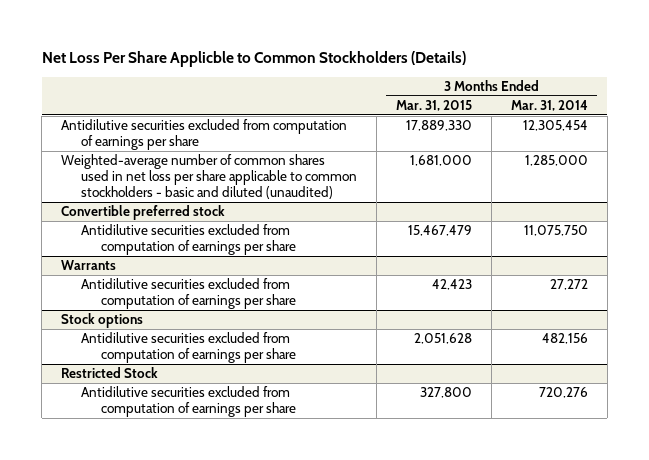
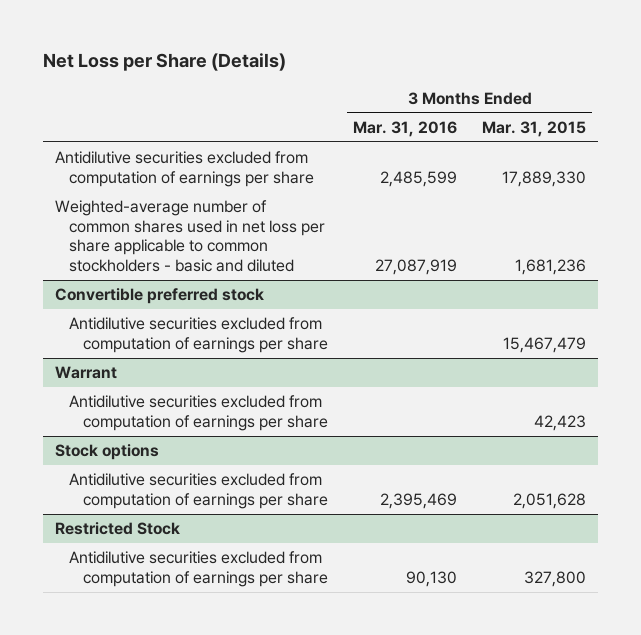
- Net Loss Per Share Applicble to Common Stockholders (Details)
+ Net Loss per Share (Details)
- | 3 Months Ended Mar. 31, 2015 | 3 Months Ended Mar. 31, 2014
+ | 3 Months Ended Mar. 31, 2016 | 3 Months Ended Mar. 31, 2015
- Weighted-average number of common shares used in net loss per share applicable to common stockholders - basic and diluted (unaudited) | 1,681,000 | 1,285,000
+ Weighted-average number of common shares used in net loss per share applicable to common stockholders - basic and diluted | 27,087,919 | 1,681,236
- Warrants
+ Warrant

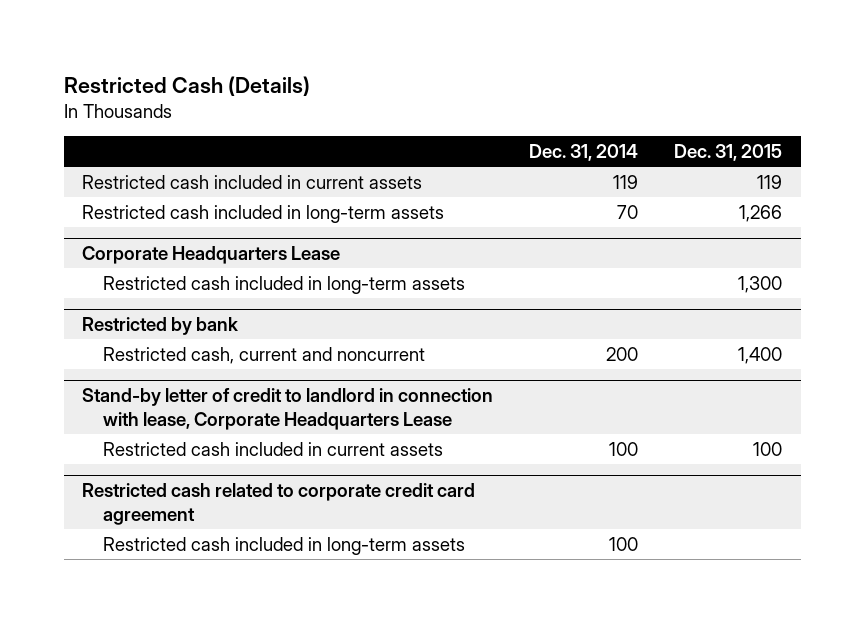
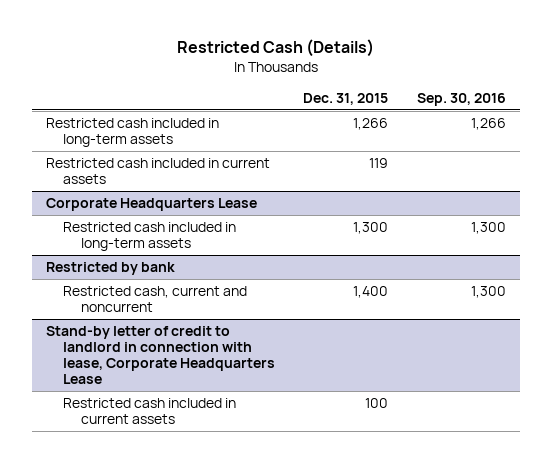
- | Dec. 31, 2014 | Dec. 31, 2015
+ | Dec. 31, 2015 | Sep. 30, 2016
moved down: Restricted cash included in current assets | 119 |
- Restricted cash related to corporate credit card agreement
- Restricted cash included in long-term assets | 100 |

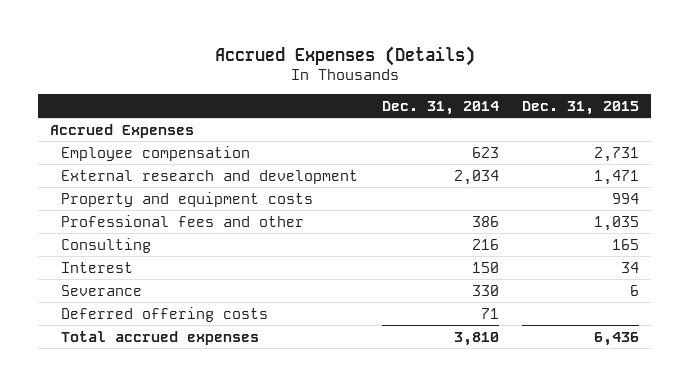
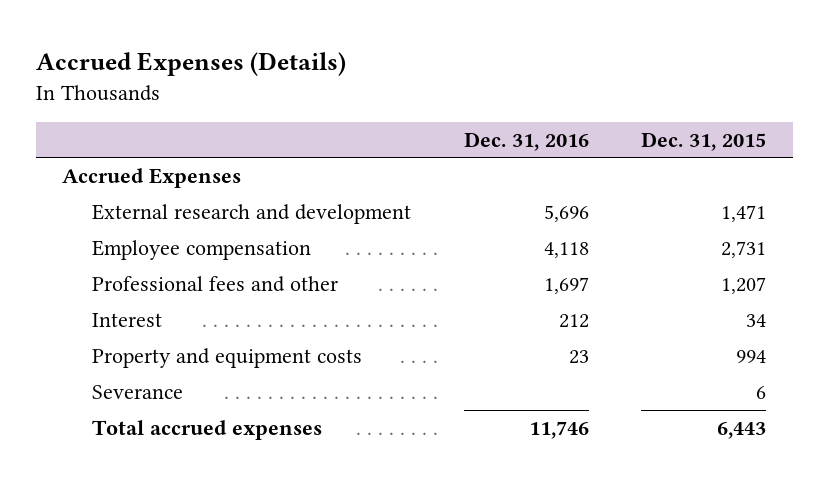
- | Dec. 31, 2014 | Dec. 31, 2015
+ | Dec. 31, 2016 | Dec. 31, 2015
- Professional fees and other | 386 | 1,035
- Consulting | 216 | 165
moved down: Employee compensation | 4,118 | 2,731
+ Professional fees and other | 1,697 | 1,207
moved down: Property and equipment costs | 23 | 994
- Deferred offering costs | 71 |
- Total accrued expenses | 3,810 | 6,436
+ Total accrued expenses | 11,746 | 6,443

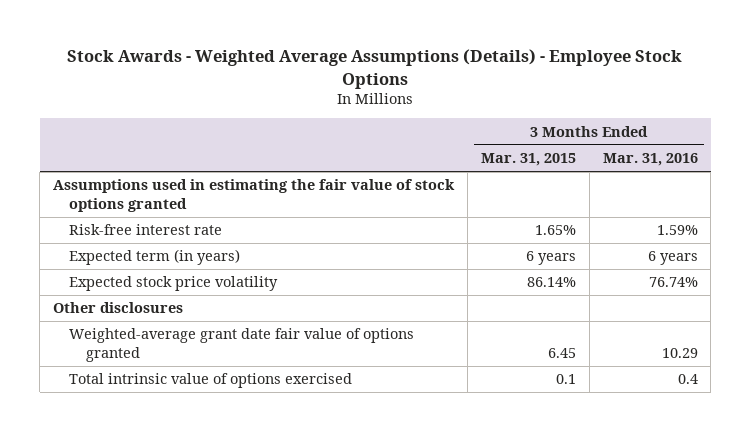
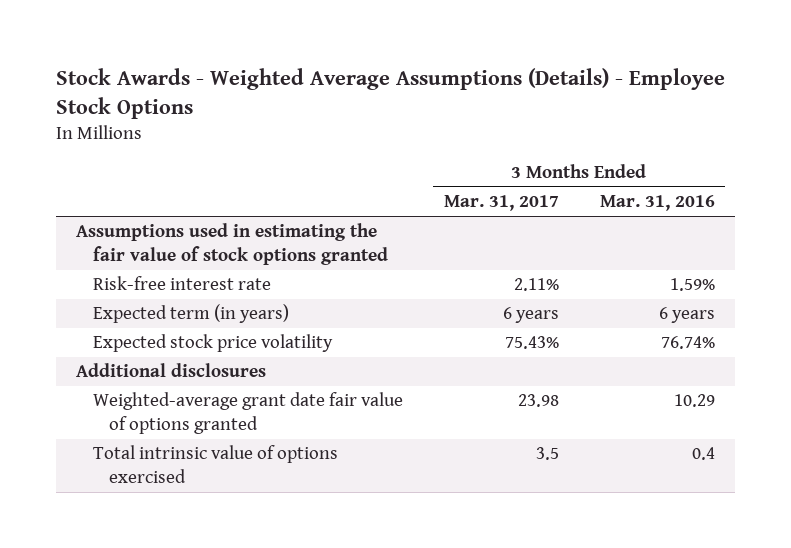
- | 3 Months Ended Mar. 31, 2015 | 3 Months Ended Mar. 31, 2016
+ | 3 Months Ended Mar. 31, 2017 | 3 Months Ended Mar. 31, 2016
- Other disclosures
+ Additional disclosures

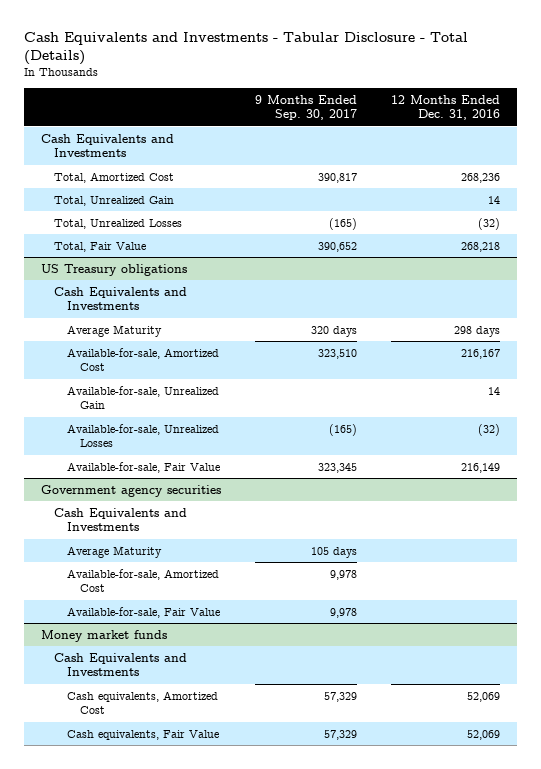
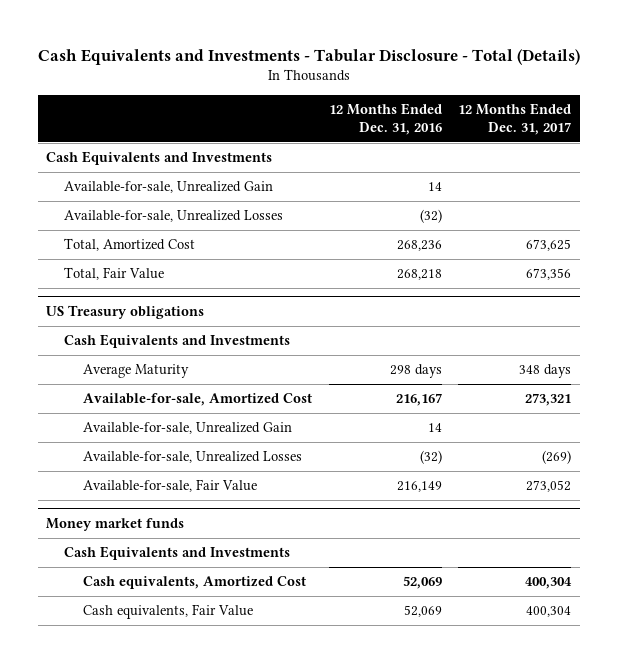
- | 9 Months Ended Sep. 30, 2017 | 12 Months Ended Dec. 31, 2016
+ | 12 Months Ended Dec. 31, 2016 | 12 Months Ended Dec. 31, 2017
+ Available-for-sale, Unrealized Gain | 14 |
+ Available-for-sale, Unrealized Losses | (32) |
- Total, Unrealized Gain | | 14
- Total, Unrealized Losses | (165) | (32)
- Government agency securities
- Cash Equivalents and Investments
- Average Maturity | 105 days |
- Available-for-sale, Amortized Cost | 9,978 |
- Available-for-sale, Fair Value | 9,978 |

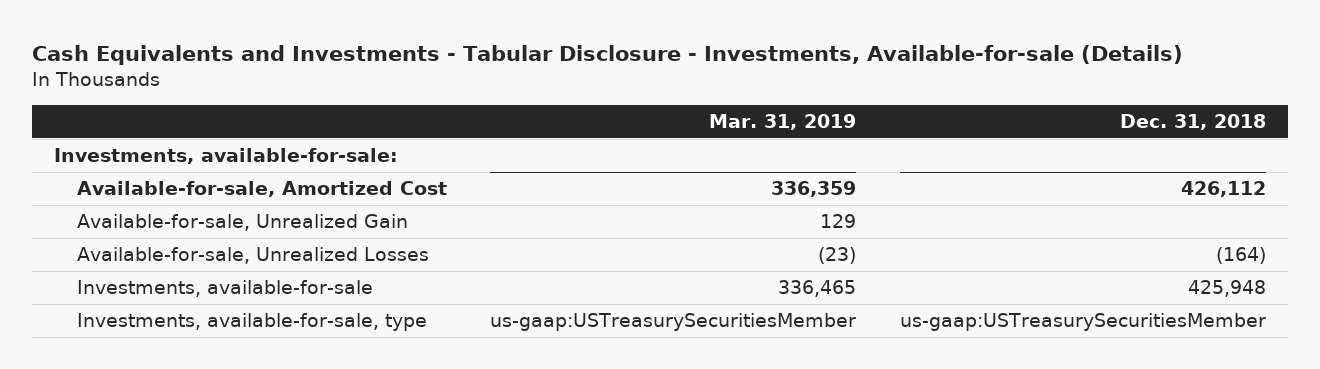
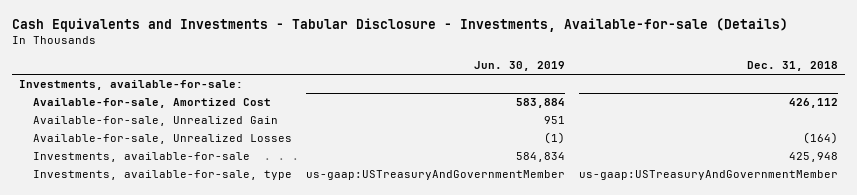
- | Mar. 31, 2019 | Dec. 31, 2018
+ | Jun. 30, 2019 | Dec. 31, 2018
- Investments, available-for-sale, type | us-gaap:USTreasurySecuritiesMember | us-gaap:USTreasurySecuritiesMember
+ Investments, available-for-sale, type | us-gaap:USTreasuryAndGovernmentMember | us-gaap:USTreasuryAndGovernmentMember

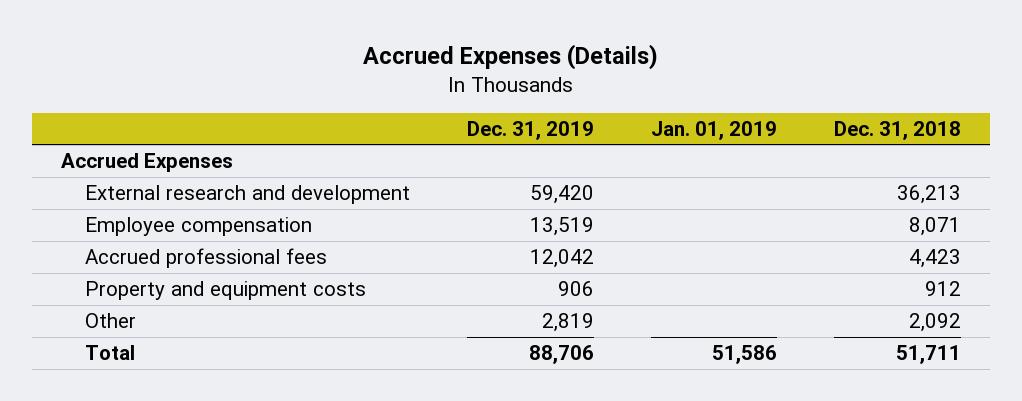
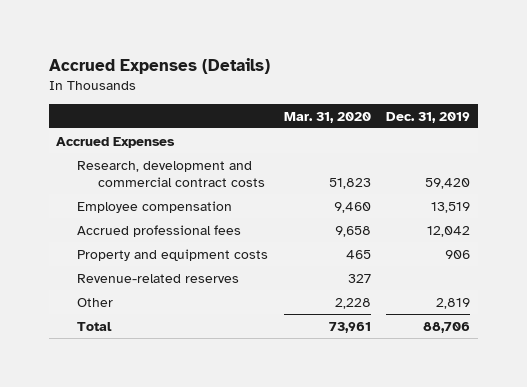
- | Dec. 31, 2019 | Jan. 01, 2019 | Dec. 31, 2018
+ | Mar. 31, 2020 | Dec. 31, 2019
- External research and development | 59,420 | | 36,213
+ Research, development and commercial contract costs | 51,823 | 59,420
+ Revenue-related reserves | 327 |

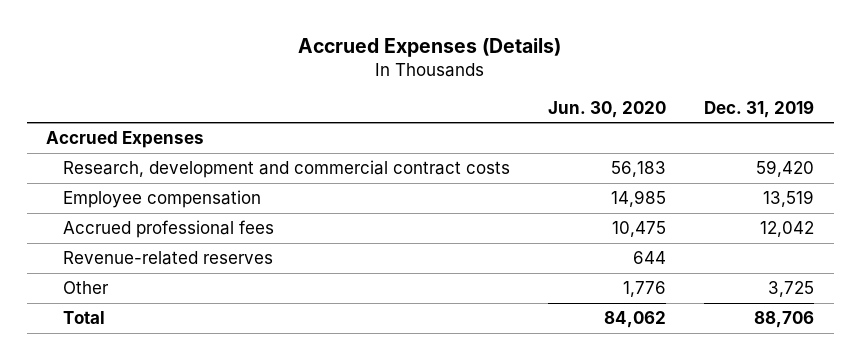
- | Mar. 31, 2020 | Dec. 31, 2019
+ | Jun. 30, 2020 | Dec. 31, 2019
- Property and equipment costs | 465 | 906
- Other | 2,228 | 2,819
+ Other | 1,776 | 3,725

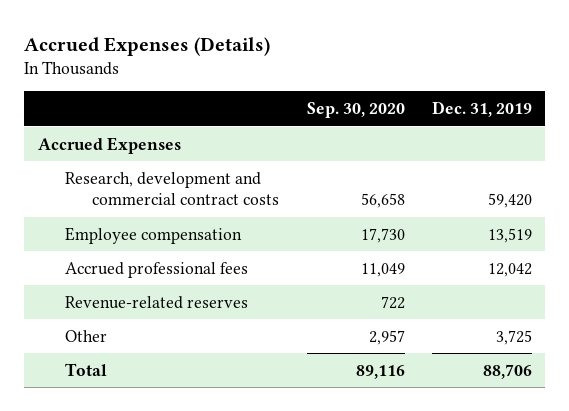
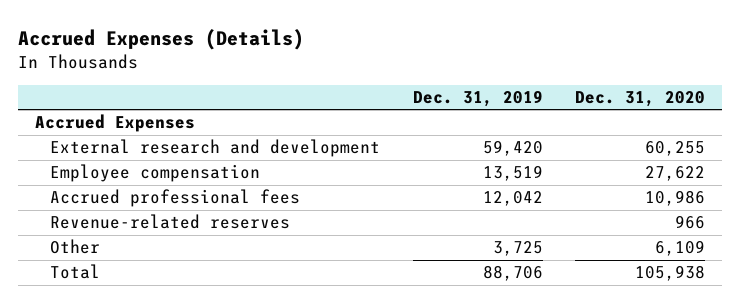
- | Sep. 30, 2020 | Dec. 31, 2019
+ | Dec. 31, 2019 | Dec. 31, 2020
- Research, development and commercial contract costs | 56,658 | 59,420
+ External research and development | 59,420 | 60,255

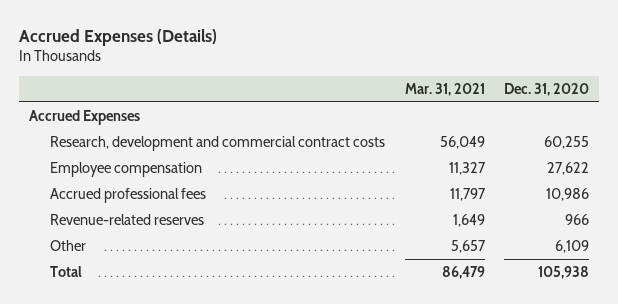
- | Dec. 31, 2019 | Dec. 31, 2020
+ | Mar. 31, 2021 | Dec. 31, 2020
- External research and development | 59,420 | 60,255
+ Research, development and commercial contract costs | 56,049 | 60,255

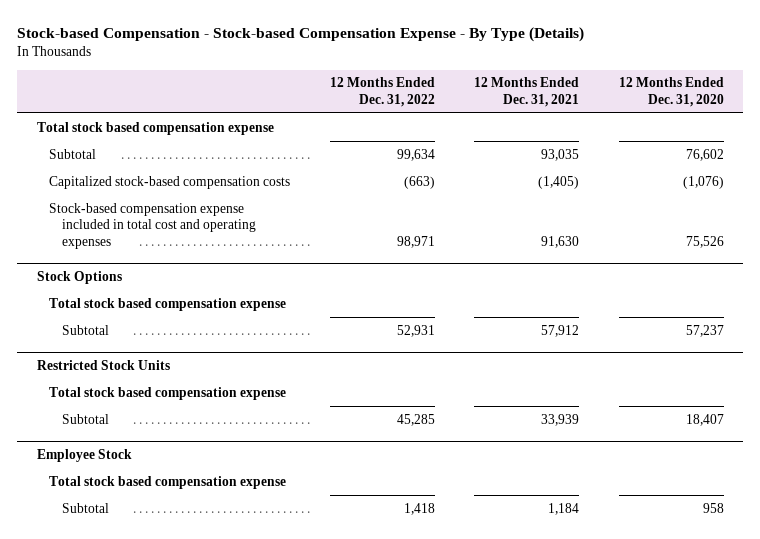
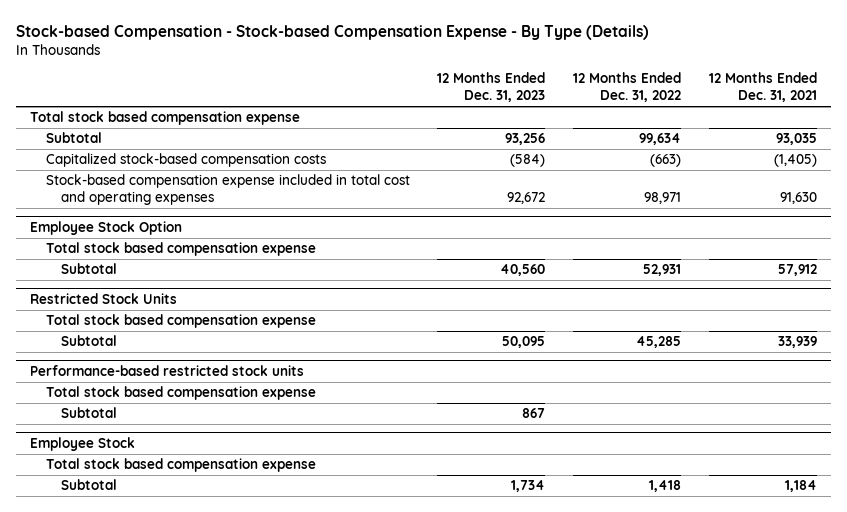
- | 12 Months Ended Dec. 31, 2022 | 12 Months Ended Dec. 31, 2021 | 12 Months Ended Dec. 31, 2020
+ | 12 Months Ended Dec. 31, 2023 | 12 Months Ended Dec. 31, 2022 | 12 Months Ended Dec. 31, 2021
- Stock Options
+ Employee Stock Option
+ Performance-based restricted stock units
+ Total stock based compensation expense
+ Subtotal | 867 | |

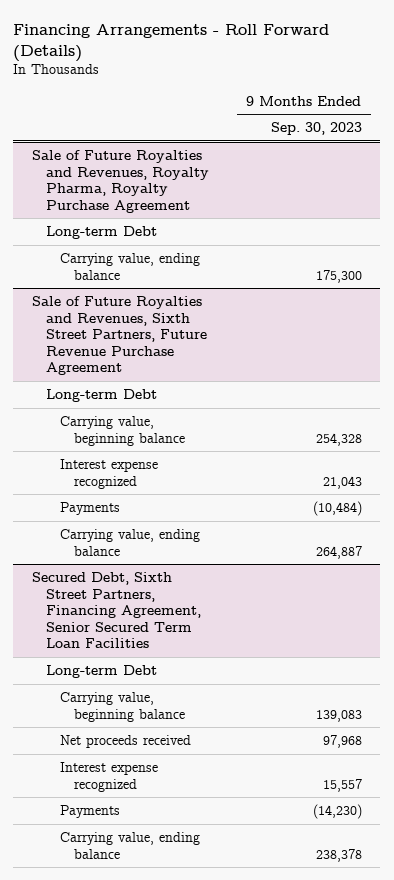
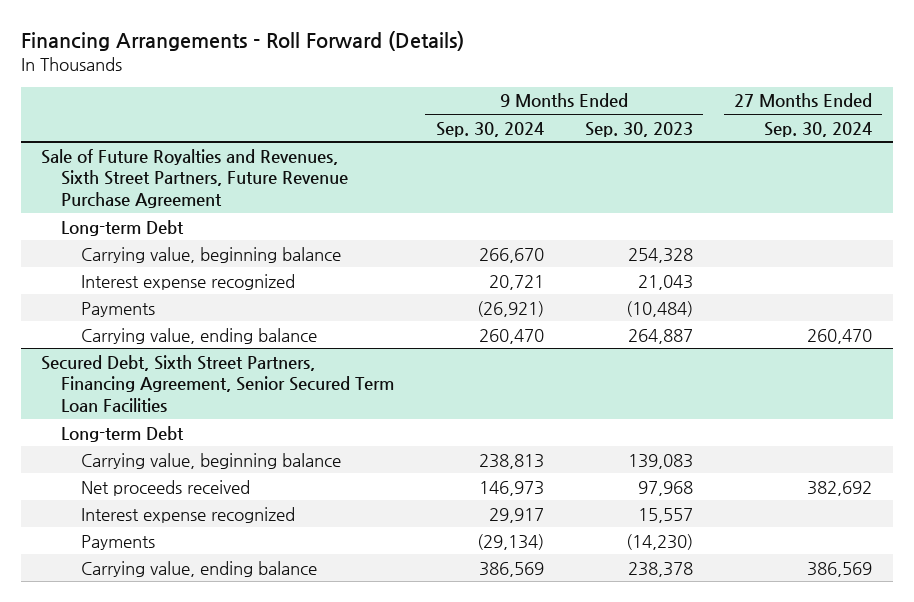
- | 9 Months Ended Sep. 30, 2023
+ | 9 Months Ended Sep. 30, 2024 | 9 Months Ended Sep. 30, 2023 | 27 Months Ended Sep. 30, 2024
- Sale of Future Royalties and Revenues, Royalty Pharma, Royalty Purchase Agreement
- Long-term Debt
- Carrying value, ending balance | 175,300

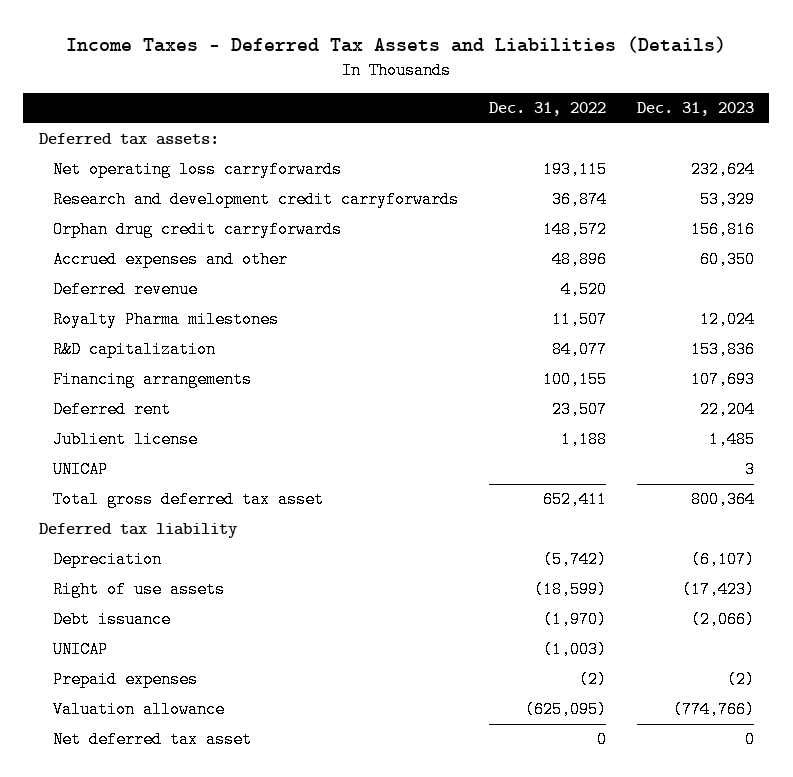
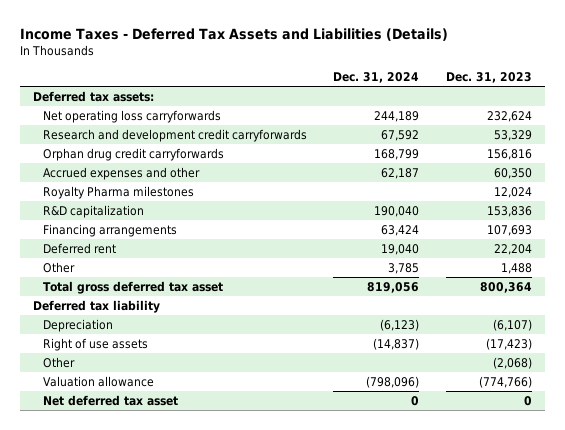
- | Dec. 31, 2022 | Dec. 31, 2023
+ | Dec. 31, 2024 | Dec. 31, 2023
- Deferred revenue | 4,520 |
- Jublient license | 1,188 | 1,485
- UNICAP | | 3
+ Other | 3,785 | 1,488
- Debt issuance | (1,970) | (2,066)
- UNICAP | (1,003) |
- Prepaid expenses | (2) | (2)
+ Other | | (2,068)

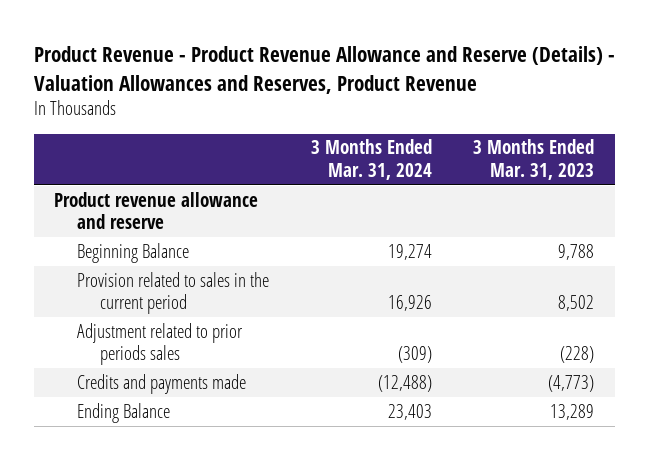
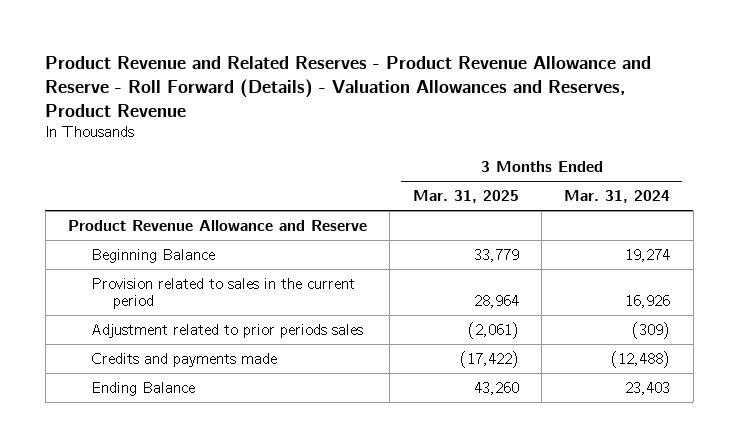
- Product Revenue - Product Revenue Allowance and Reserve (Details) - Valuation Allowances and Reserves, Product Revenue
+ Product Revenue and Related Reserves - Product Revenue Allowance and Reserve - Roll Forward (Details) - Valuation Allowances and Reserves, Product Revenue
- | 3 Months Ended Mar. 31, 2024 | 3 Months Ended Mar. 31, 2023
+ | 3 Months Ended Mar. 31, 2025 | 3 Months Ended Mar. 31, 2024
- Product revenue allowance and reserve
+ Product Revenue Allowance and Reserve

